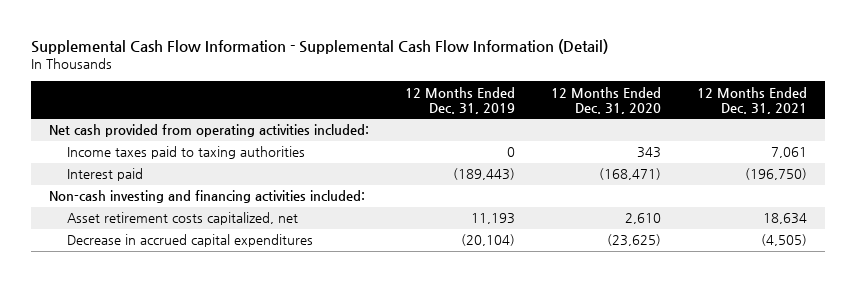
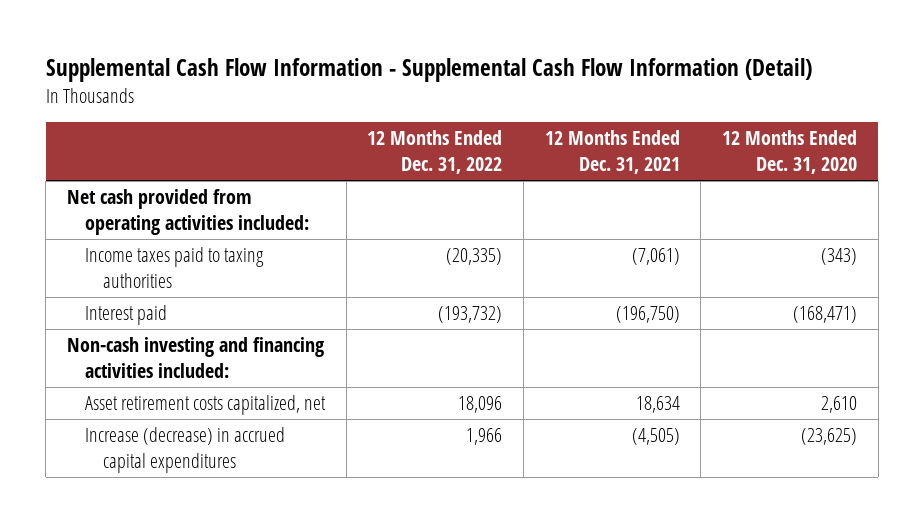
- | 12 Months Ended Dec. 31, 2019 | 12 Months Ended Dec. 31, 2020 | 12 Months Ended Dec. 31, 2021
+ | 12 Months Ended Dec. 31, 2022 | 12 Months Ended Dec. 31, 2021 | 12 Months Ended Dec. 31, 2020
- Income taxes paid to taxing authorities | 0 | 343 | 7,061
+ Income taxes paid to taxing authorities | (20,335) | (7,061) | (343)
- Decrease in accrued capital expenditures | (20,104) | (23,625) | (4,505)
+ Increase (decrease) in accrued capital expenditures | 1,966 | (4,505) | (23,625)

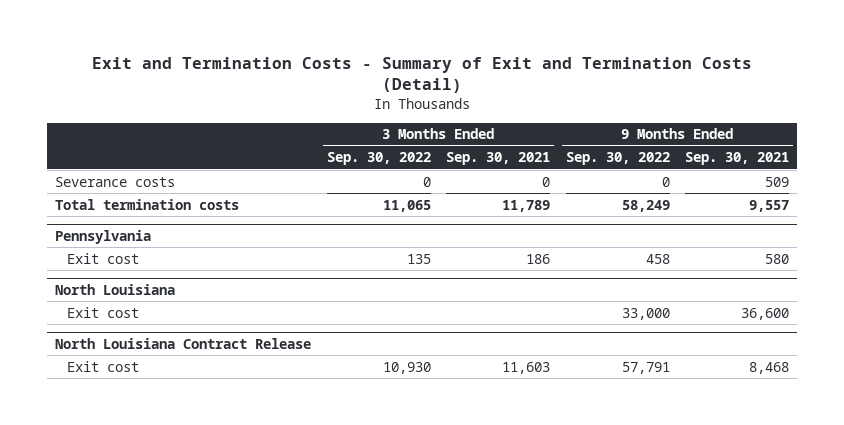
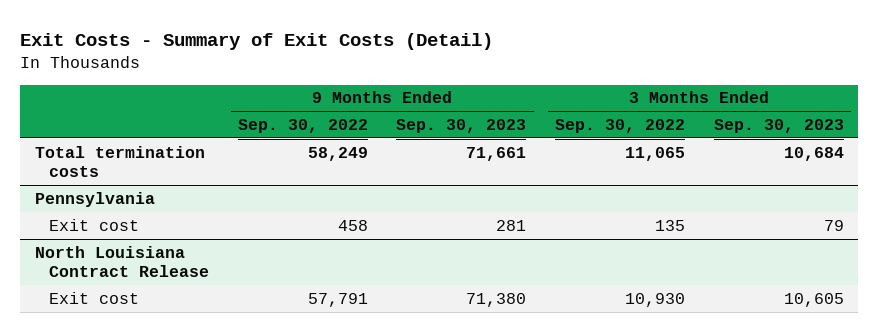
- Exit and Termination Costs - Summary of Exit and Termination Costs (Detail)
+ Exit Costs - Summary of Exit Costs (Detail)
- | 3 Months Ended Sep. 30, 2022 | 3 Months Ended Sep. 30, 2021 | 9 Months Ended Sep. 30, 2022 | 9 Months Ended Sep. 30, 2021
+ | 9 Months Ended Sep. 30, 2022 | 9 Months Ended Sep. 30, 2023 | 3 Months Ended Sep. 30, 2022 | 3 Months Ended Sep. 30, 2023
- Severance costs | 0 | 0 | 0 | 509
- North Louisiana
- Exit cost | | | 33,000 | 36,600

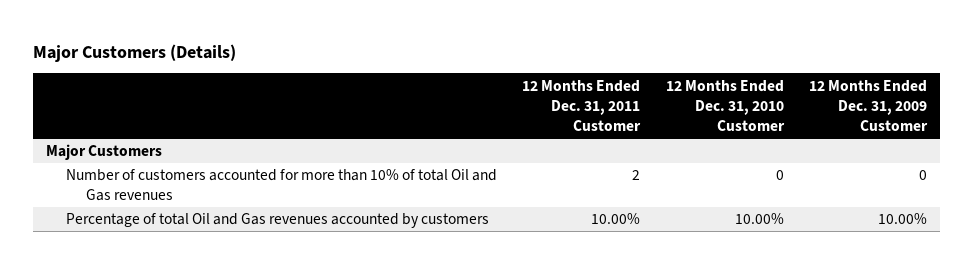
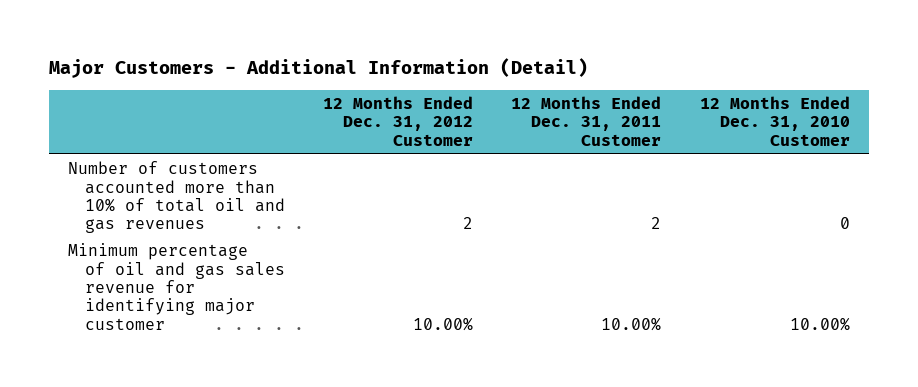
- Major Customers (Details)
+ Major Customers - Additional Information (Detail)
- | 12 Months Ended Dec. 31, 2011 Customer | 12 Months Ended Dec. 31, 2010 Customer | 12 Months Ended Dec. 31, 2009 Customer
+ | 12 Months Ended Dec. 31, 2012 Customer | 12 Months Ended Dec. 31, 2011 Customer | 12 Months Ended Dec. 31, 2010 Customer
- Major Customers
- Number of customers accounted for more than 10% of total Oil and Gas revenues | 2 | 0 | 0
- Percentage of total Oil and Gas revenues accounted by customers | 10.00% | 10.00% | 10.00%
+ Number of customers accounted more than 10% of total oil and gas revenues | 2 | 2 | 0
+ Minimum percentage of oil and gas sales revenue for identifying major customer | 10.00% | 10.00% | 10.00%

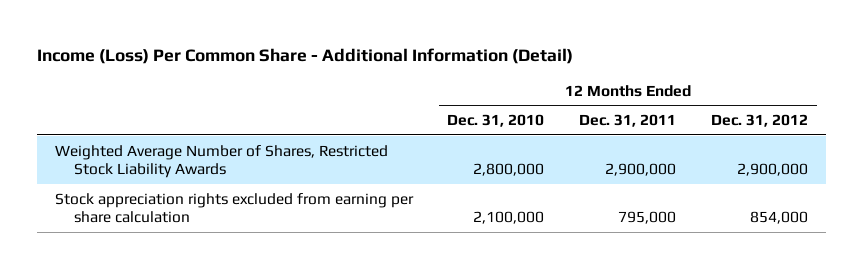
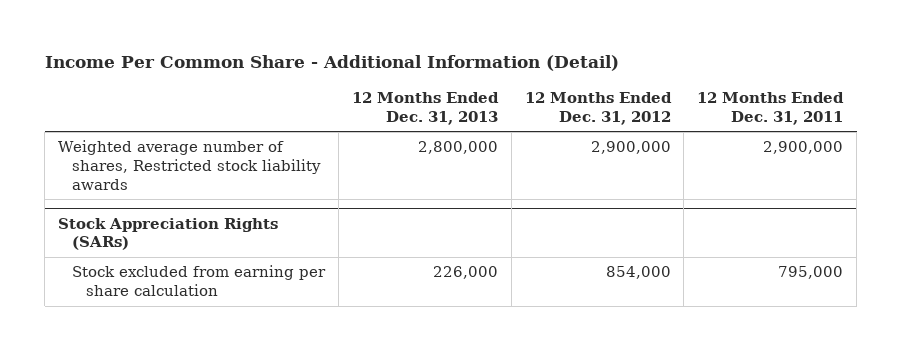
- Income (Loss) Per Common Share - Additional Information (Detail)
+ Income Per Common Share - Additional Information (Detail)
- | 12 Months Ended Dec. 31, 2010 | 12 Months Ended Dec. 31, 2011 | 12 Months Ended Dec. 31, 2012
+ | 12 Months Ended Dec. 31, 2013 | 12 Months Ended Dec. 31, 2012 | 12 Months Ended Dec. 31, 2011
- Weighted Average Number of Shares, Restricted Stock Liability Awards | 2,800,000 | 2,900,000 | 2,900,000
- Stock appreciation rights excluded from earning per share calculation | 2,100,000 | 795,000 | 854,000
+ Weighted average number of shares, Restricted stock liability awards | 2,800,000 | 2,900,000 | 2,900,000
+ Stock Appreciation Rights (SARs)
+ Stock excluded from earning per share calculation | 226,000 | 854,000 | 795,000

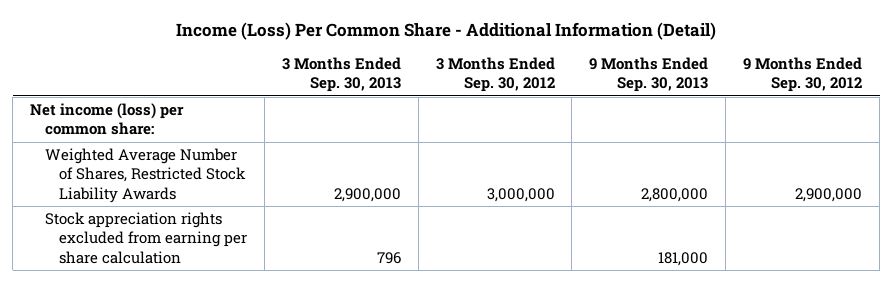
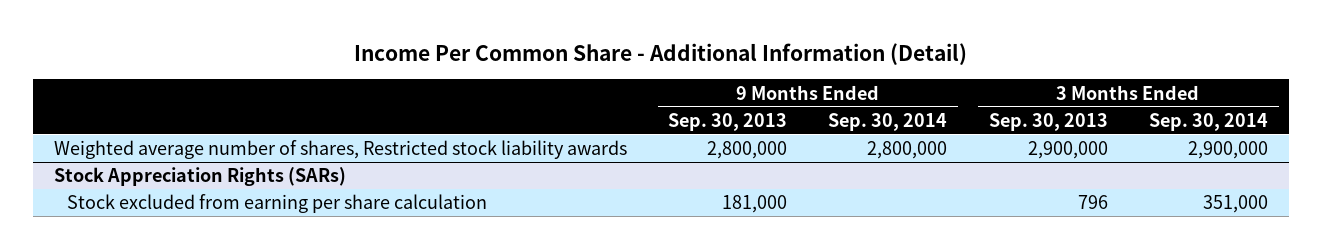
- Income (Loss) Per Common Share - Additional Information (Detail)
+ Income Per Common Share - Additional Information (Detail)
- | 3 Months Ended Sep. 30, 2013 | 3 Months Ended Sep. 30, 2012 | 9 Months Ended Sep. 30, 2013 | 9 Months Ended Sep. 30, 2012
+ | 9 Months Ended Sep. 30, 2013 | 9 Months Ended Sep. 30, 2014 | 3 Months Ended Sep. 30, 2013 | 3 Months Ended Sep. 30, 2014
- Net income (loss) per common share:
- Weighted Average Number of Shares, Restricted Stock Liability Awards | 2,900,000 | 3,000,000 | 2,800,000 | 2,900,000
- Stock appreciation rights excluded from earning per share calculation | 796 | | 181,000 |
+ Weighted average number of shares, Restricted stock liability awards | 2,800,000 | 2,800,000 | 2,900,000 | 2,900,000
+ Stock Appreciation Rights (SARs)
+ Stock excluded from earning per share calculation | 181,000 | | 796 | 351,000

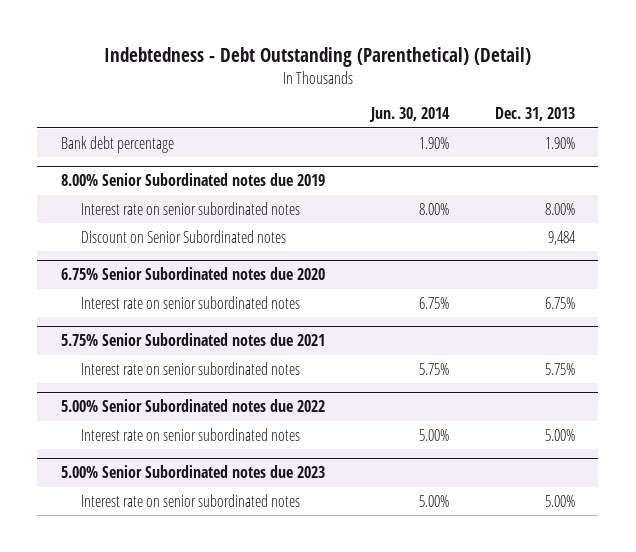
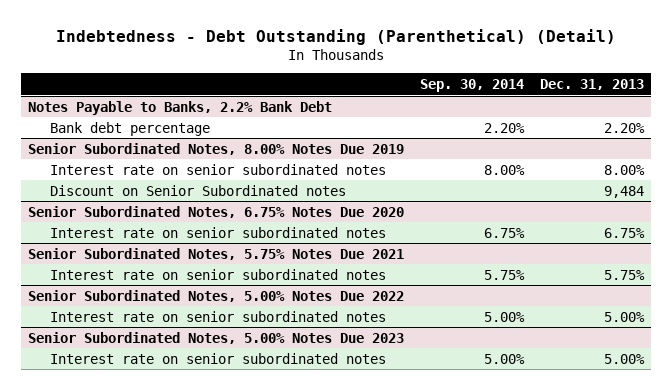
- | Jun. 30, 2014 | Dec. 31, 2013
+ | Sep. 30, 2014 | Dec. 31, 2013
- Bank debt percentage | 1.90% | 1.90%
- 8.00% Senior Subordinated notes due 2019
+ Notes Payable to Banks, 2.2% Bank Debt
+ Bank debt percentage | 2.20% | 2.20%
+ Senior Subordinated Notes, 8.00% Notes Due 2019
- 6.75% Senior Subordinated notes due 2020
+ Senior Subordinated Notes, 6.75% Notes Due 2020
- 5.75% Senior Subordinated notes due 2021
+ Senior Subordinated Notes, 5.75% Notes Due 2021
- 5.00% Senior Subordinated notes due 2022
+ Senior Subordinated Notes, 5.00% Notes Due 2022
- 5.00% Senior Subordinated notes due 2023
+ Senior Subordinated Notes, 5.00% Notes Due 2023

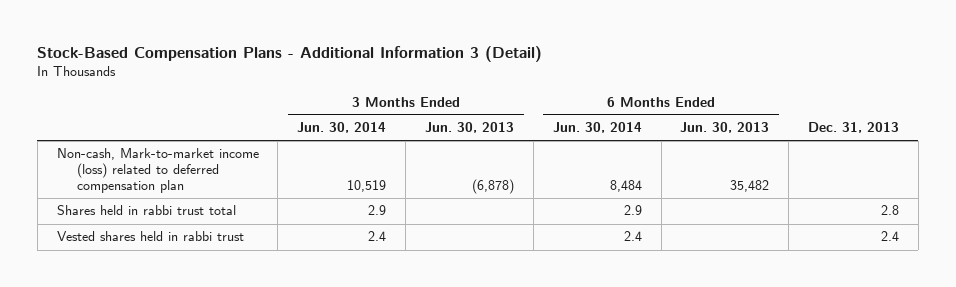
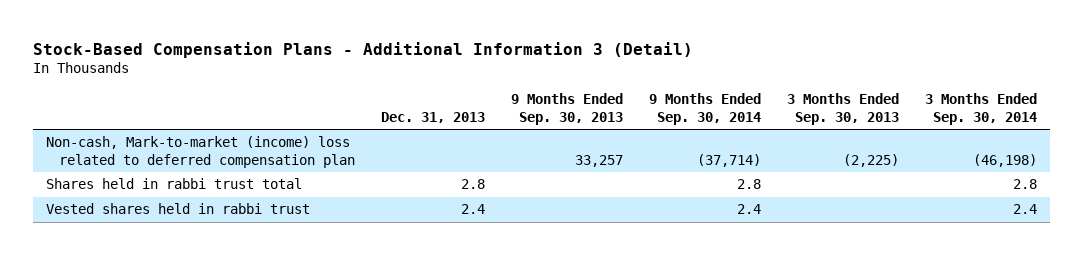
- | 3 Months Ended Jun. 30, 2014 | 3 Months Ended Jun. 30, 2013 | 6 Months Ended Jun. 30, 2014 | 6 Months Ended Jun. 30, 2013 | Dec. 31, 2013
+ | Dec. 31, 2013 | 9 Months Ended Sep. 30, 2013 | 9 Months Ended Sep. 30, 2014 | 3 Months Ended Sep. 30, 2013 | 3 Months Ended Sep. 30, 2014
- Non-cash, Mark-to-market income (loss) related to deferred compensation plan | 10,519 | (6,878) | 8,484 | 35,482 |
+ Non-cash, Mark-to-market (income) loss related to deferred compensation plan | | 33,257 | (37,714) | (2,225) | (46,198)

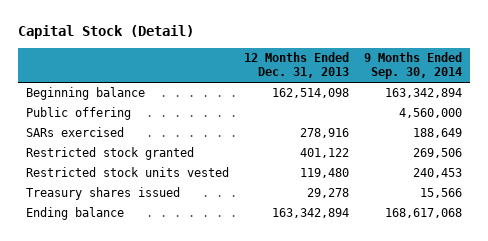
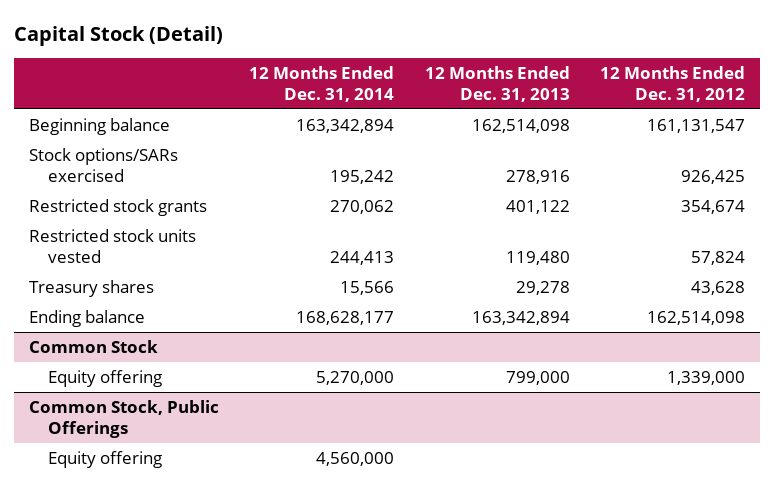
- | 12 Months Ended Dec. 31, 2013 | 9 Months Ended Sep. 30, 2014
+ | 12 Months Ended Dec. 31, 2014 | 12 Months Ended Dec. 31, 2013 | 12 Months Ended Dec. 31, 2012
- Public offering | | 4,560,000
- SARs exercised | 278,916 | 188,649
- Restricted stock granted | 401,122 | 269,506
+ Stock options/SARs exercised | 195,242 | 278,916 | 926,425
+ Restricted stock grants | 270,062 | 401,122 | 354,674
- Treasury shares issued | 29,278 | 15,566
+ Treasury shares | 15,566 | 29,278 | 43,628
+ Common Stock
+ Equity offering | 5,270,000 | 799,000 | 1,339,000
+ Common Stock, Public Offerings
+ Equity offering | 4,560,000 | |

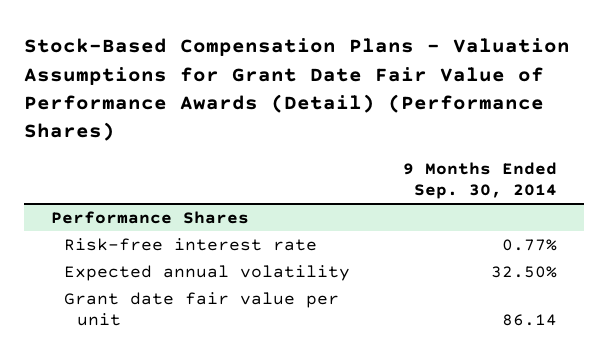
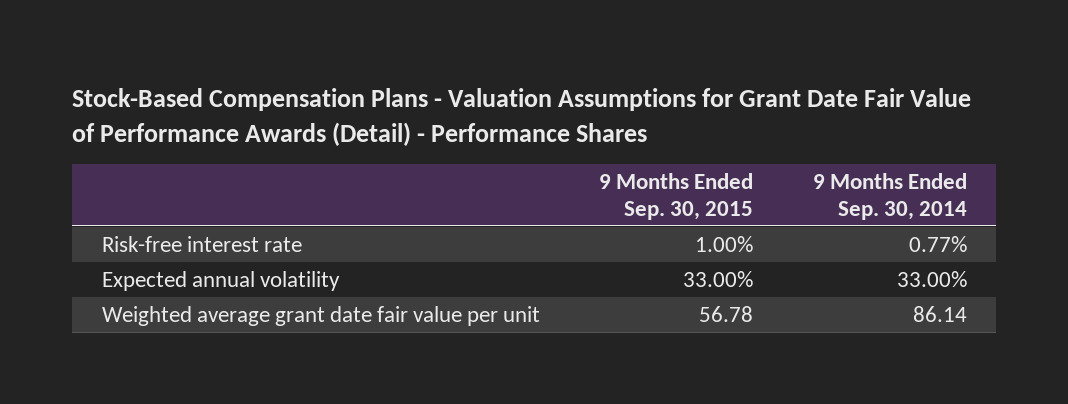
- Stock-Based Compensation Plans - Valuation Assumptions for Grant Date Fair Value of Performance Awards (Detail) (Performance Shares)
+ Stock-Based Compensation Plans - Valuation Assumptions for Grant Date Fair Value of Performance Awards (Detail) - Performance Shares
- | 9 Months Ended Sep. 30, 2014
+ | 9 Months Ended Sep. 30, 2015 | 9 Months Ended Sep. 30, 2014
- Performance Shares
- Expected annual volatility | 32.50%
- Grant date fair value per unit | 86.14
+ Expected annual volatility | 33.00% | 33.00%
+ Weighted average grant date fair value per unit | 56.78 | 86.14

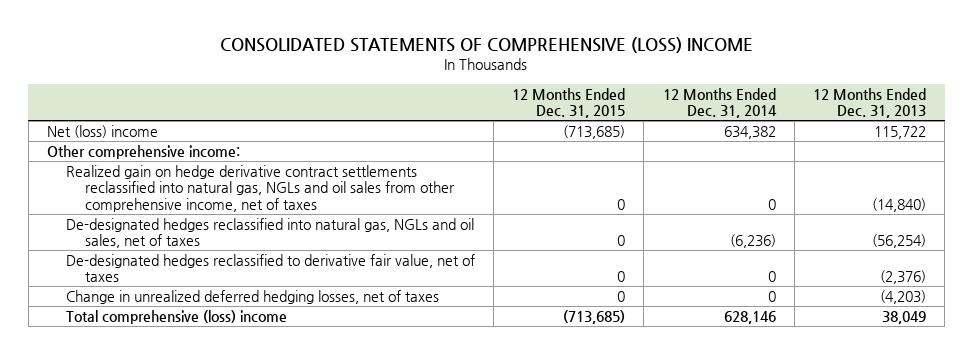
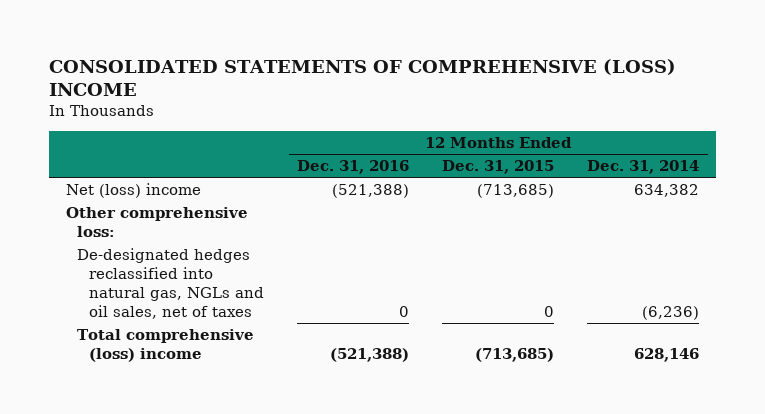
- | 12 Months Ended Dec. 31, 2015 | 12 Months Ended Dec. 31, 2014 | 12 Months Ended Dec. 31, 2013
+ | 12 Months Ended Dec. 31, 2016 | 12 Months Ended Dec. 31, 2015 | 12 Months Ended Dec. 31, 2014
- Other comprehensive income:
- Realized gain on hedge derivative contract settlements reclassified into natural gas, NGLs and oil sales from other comprehensive income, net of taxes | 0 | 0 | (14,840)
+ Other comprehensive loss:
- De-designated hedges reclassified to derivative fair value, net of taxes | 0 | 0 | (2,376)
- Change in unrealized deferred hedging losses, net of taxes | 0 | 0 | (4,203)

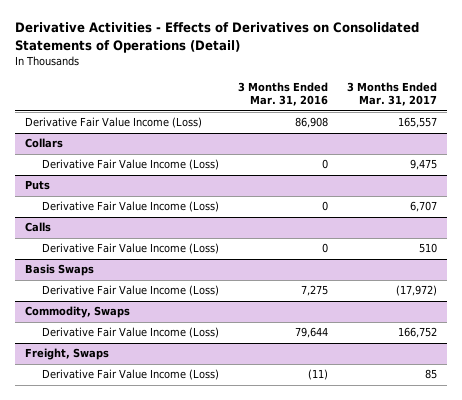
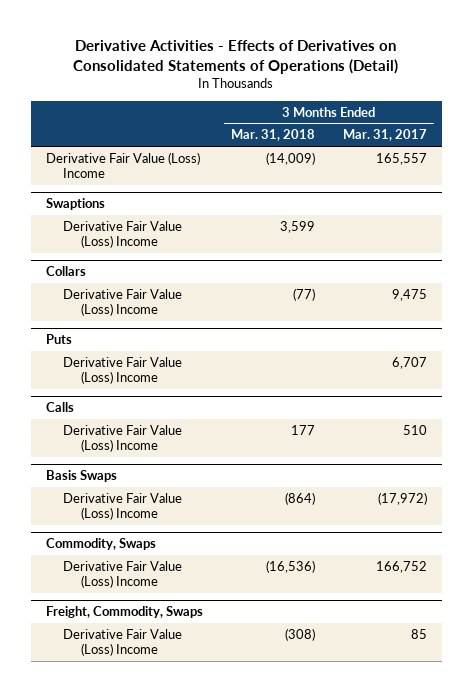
- | 3 Months Ended Mar. 31, 2016 | 3 Months Ended Mar. 31, 2017
+ | 3 Months Ended Mar. 31, 2018 | 3 Months Ended Mar. 31, 2017
- Derivative Fair Value Income (Loss) | 86,908 | 165,557
+ Derivative Fair Value (Loss) Income | (14,009) | 165,557
+ Swaptions
+ Derivative Fair Value (Loss) Income | 3,599 |
@ Collars
- Derivative Fair Value Income (Loss) | 0 | 9,475
+ Derivative Fair Value (Loss) Income | (77) | 9,475
@ Puts
- Derivative Fair Value Income (Loss) | 0 | 6,707
+ Derivative Fair Value (Loss) Income | | 6,707
@ Calls
- Derivative Fair Value Income (Loss) | 0 | 510
+ Derivative Fair Value (Loss) Income | 177 | 510
@ Basis Swaps
- Derivative Fair Value Income (Loss) | 7,275 | (17,972)
+ Derivative Fair Value (Loss) Income | (864) | (17,972)
@ Commodity, Swaps
- Derivative Fair Value Income (Loss) | 79,644 | 166,752
- Freight, Swaps
- Derivative Fair Value Income (Loss) | (11) | 85
@ Commodity, Swaps
+ Derivative Fair Value (Loss) Income | (16,536) | 166,752
+ Freight, Commodity, Swaps
+ Derivative Fair Value (Loss) Income | (308) | 85

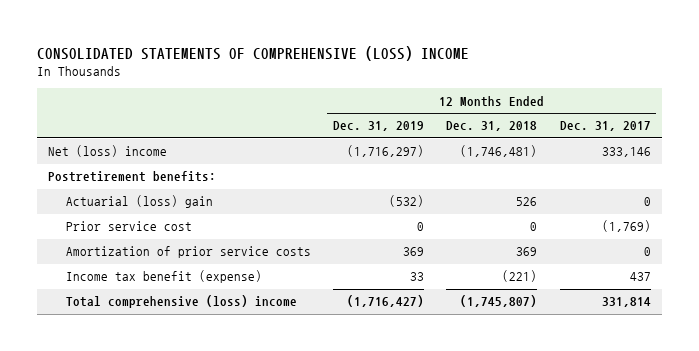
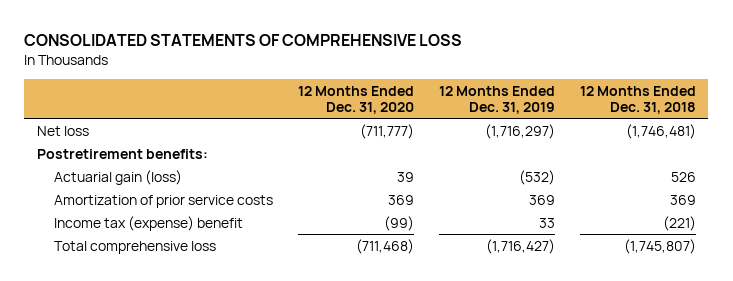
- CONSOLIDATED STATEMENTS OF COMPREHENSIVE (LOSS) INCOME
+ CONSOLIDATED STATEMENTS OF COMPREHENSIVE LOSS
- | 12 Months Ended Dec. 31, 2019 | 12 Months Ended Dec. 31, 2018 | 12 Months Ended Dec. 31, 2017
+ | 12 Months Ended Dec. 31, 2020 | 12 Months Ended Dec. 31, 2019 | 12 Months Ended Dec. 31, 2018
- Net (loss) income | (1,716,297) | (1,746,481) | 333,146
+ Net loss | (711,777) | (1,716,297) | (1,746,481)
- Actuarial (loss) gain | (532) | 526 | 0
- Prior service cost | 0 | 0 | (1,769)
+ Actuarial gain (loss) | 39 | (532) | 526
- Income tax benefit (expense) | 33 | (221) | 437
- Total comprehensive (loss) income | (1,716,427) | (1,745,807) | 331,814
+ Income tax (expense) benefit | (99) | 33 | (221)
+ Total comprehensive loss | (711,468) | (1,716,427) | (1,745,807)

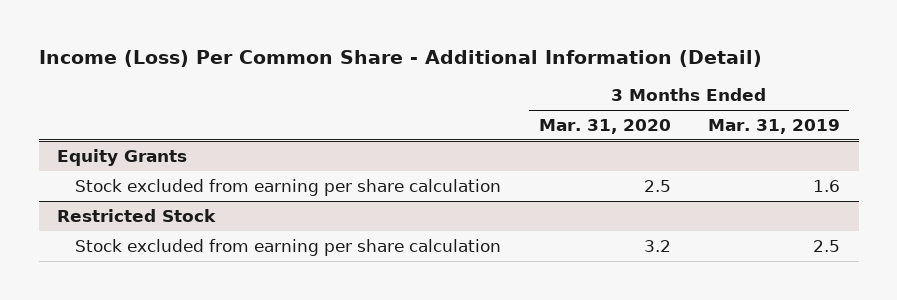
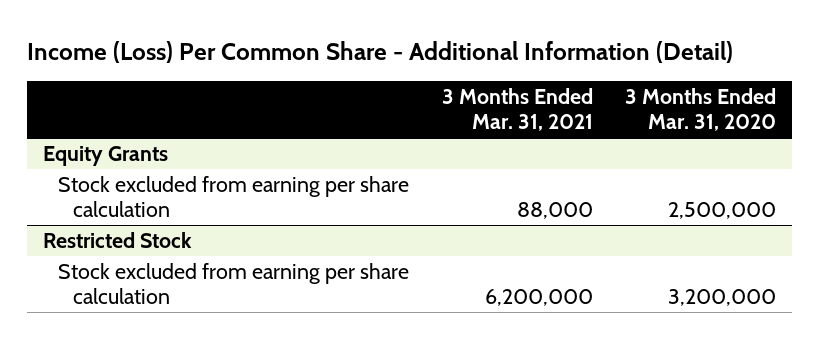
- | 3 Months Ended Mar. 31, 2020 | 3 Months Ended Mar. 31, 2019
+ | 3 Months Ended Mar. 31, 2021 | 3 Months Ended Mar. 31, 2020
@ Equity Grants
- Stock excluded from earning per share calculation | 2.5 | 1.6
+ Stock excluded from earning per share calculation | 88,000 | 2,500,000
@ Restricted Stock
- Stock excluded from earning per share calculation | 3.2 | 2.5
+ Stock excluded from earning per share calculation | 6,200,000 | 3,200,000

